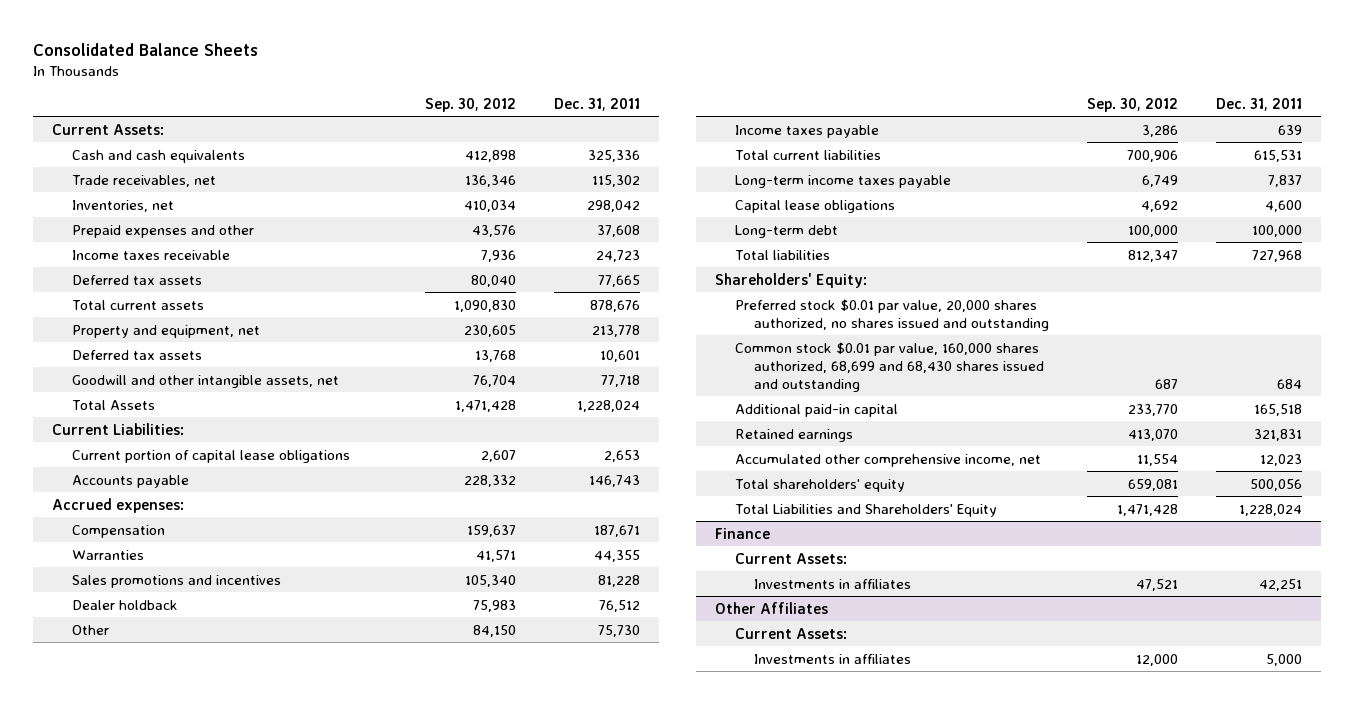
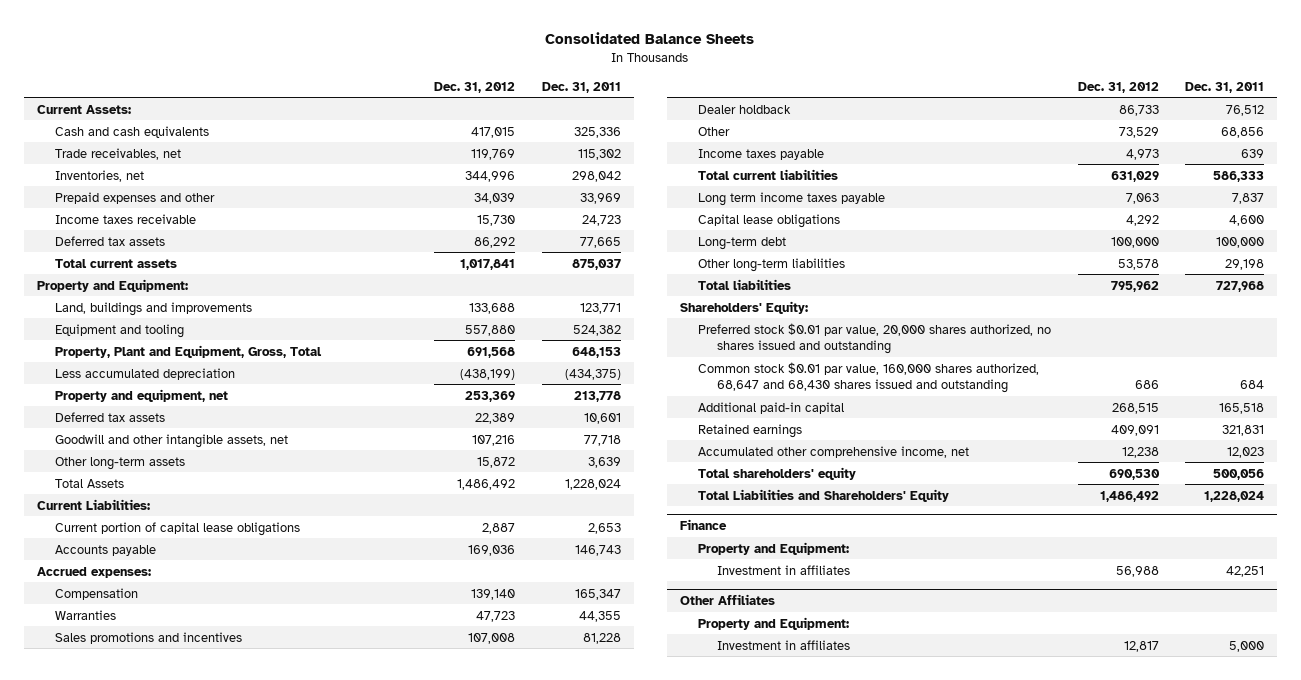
- | Sep. 30, 2012 | Dec. 31, 2011
+ | Dec. 31, 2012 | Dec. 31, 2011
- Prepaid expenses and other | 43,576 | 37,608
+ Prepaid expenses and other | 34,039 | 33,969
- Total current assets | 1,090,830 | 878,676
+ Total current assets | 1,017,841 | 875,037
+ Property and Equipment:
+ Land, buildings and improvements | 133,688 | 123,771
+ Equipment and tooling | 557,880 | 524,382
+ Property, Plant and Equipment, Gross, Total | 691,568 | 648,153
+ Less accumulated depreciation | (438,199) | (434,375)
+ Other long-term assets | 15,872 | 3,639
- Compensation | 159,637 | 187,671
+ Compensation | 139,140 | 165,347
- Other | 84,150 | 75,730
+ Other | 73,529 | 68,856
- Total current liabilities | 700,906 | 615,531
- Long-term income taxes payable | 6,749 | 7,837
+ Total current liabilities | 631,029 | 586,333
+ Long term income taxes payable | 7,063 | 7,837
+ Other long-term liabilities | 53,578 | 29,198
- Common stock $0.01 par value, 160,000 shares authorized, 68,699 and 68,430 shares issued and outstanding | 687 | 684
+ Common stock $0.01 par value, 160,000 shares authorized, 68,647 and 68,430 shares issued and outstanding | 686 | 684
@ Finance
- Current Assets:
- Investments in affiliates | 47,521 | 42,251
+ Property and Equipment:
+ Investment in affiliates | 56,988 | 42,251
@ Other Affiliates
- Current Assets:
- Investments in affiliates | 12,000 | 5,000
+ Property and Equipment:
+ Investment in affiliates | 12,817 | 5,000

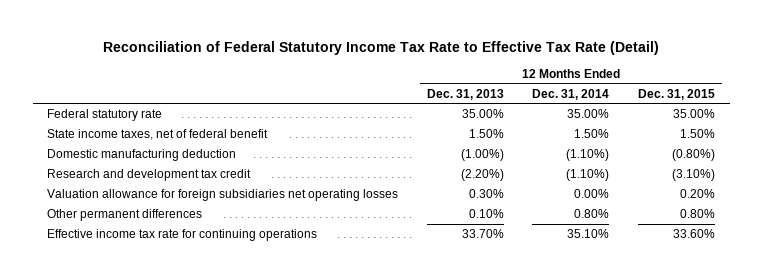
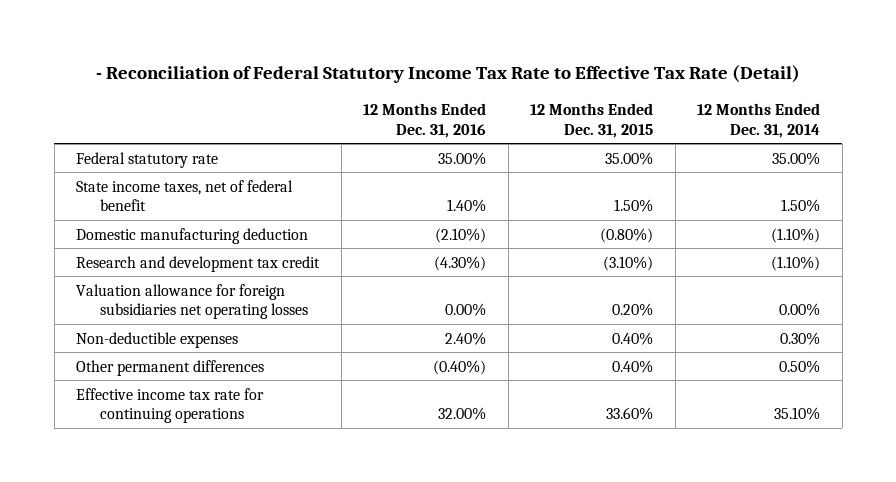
- Reconciliation of Federal Statutory Income Tax Rate to Effective Tax Rate (Detail)
+ - Reconciliation of Federal Statutory Income Tax Rate to Effective Tax Rate (Detail)
- | 12 Months Ended Dec. 31, 2013 | 12 Months Ended Dec. 31, 2014 | 12 Months Ended Dec. 31, 2015
+ | 12 Months Ended Dec. 31, 2016 | 12 Months Ended Dec. 31, 2015 | 12 Months Ended Dec. 31, 2014
- Other permanent differences | 0.10% | 0.80% | 0.80%
+ Non-deductible expenses | 2.40% | 0.40% | 0.30%
+ Other permanent differences | (0.40%) | 0.40% | 0.50%

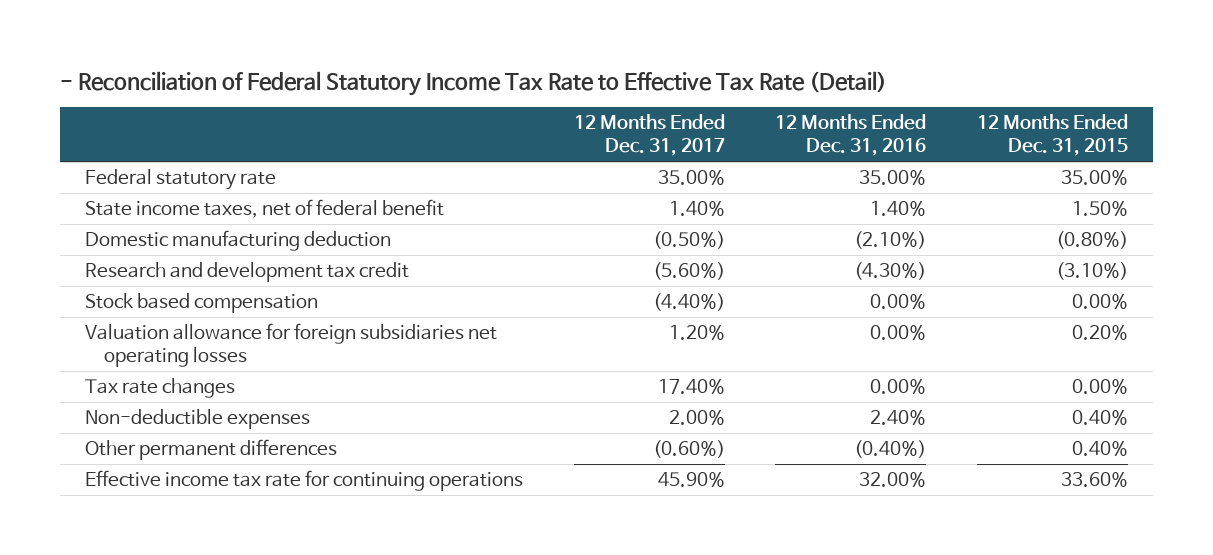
- | 12 Months Ended Dec. 31, 2016 | 12 Months Ended Dec. 31, 2015 | 12 Months Ended Dec. 31, 2014
+ | 12 Months Ended Dec. 31, 2017 | 12 Months Ended Dec. 31, 2016 | 12 Months Ended Dec. 31, 2015
+ Stock based compensation | (4.40%) | 0.00% | 0.00%
+ Tax rate changes | 17.40% | 0.00% | 0.00%

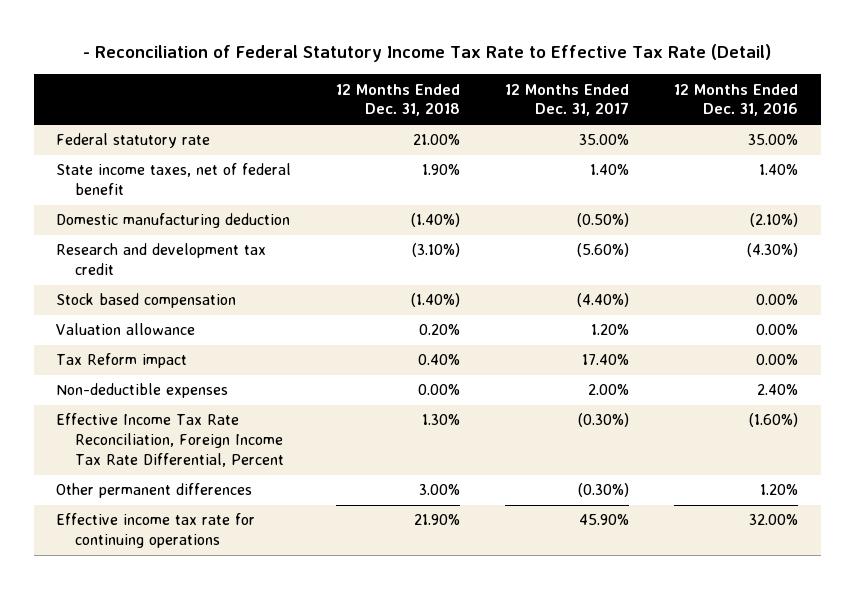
- | 12 Months Ended Dec. 31, 2017 | 12 Months Ended Dec. 31, 2016 | 12 Months Ended Dec. 31, 2015
+ | 12 Months Ended Dec. 31, 2018 | 12 Months Ended Dec. 31, 2017 | 12 Months Ended Dec. 31, 2016
- Valuation allowance for foreign subsidiaries net operating losses | 1.20% | 0.00% | 0.20%
- Tax rate changes | 17.40% | 0.00% | 0.00%
+ Valuation allowance | 0.20% | 1.20% | 0.00%
+ Tax Reform impact | 0.40% | 17.40% | 0.00%
- Other permanent differences | (0.60%) | (0.40%) | 0.40%
+ Effective Income Tax Rate Reconciliation, Foreign Income Tax Rate Differential, Percent | 1.30% | (0.30%) | (1.60%)
+ Other permanent differences | 3.00% | (0.30%) | 1.20%

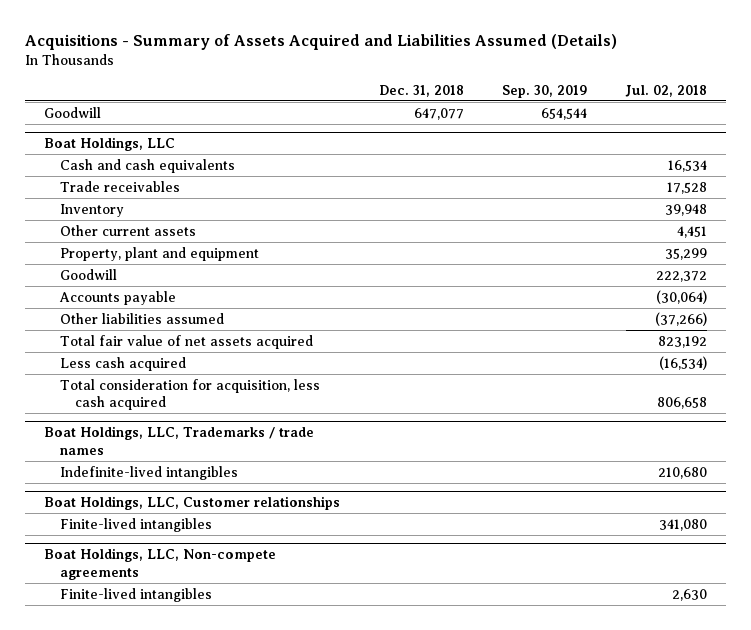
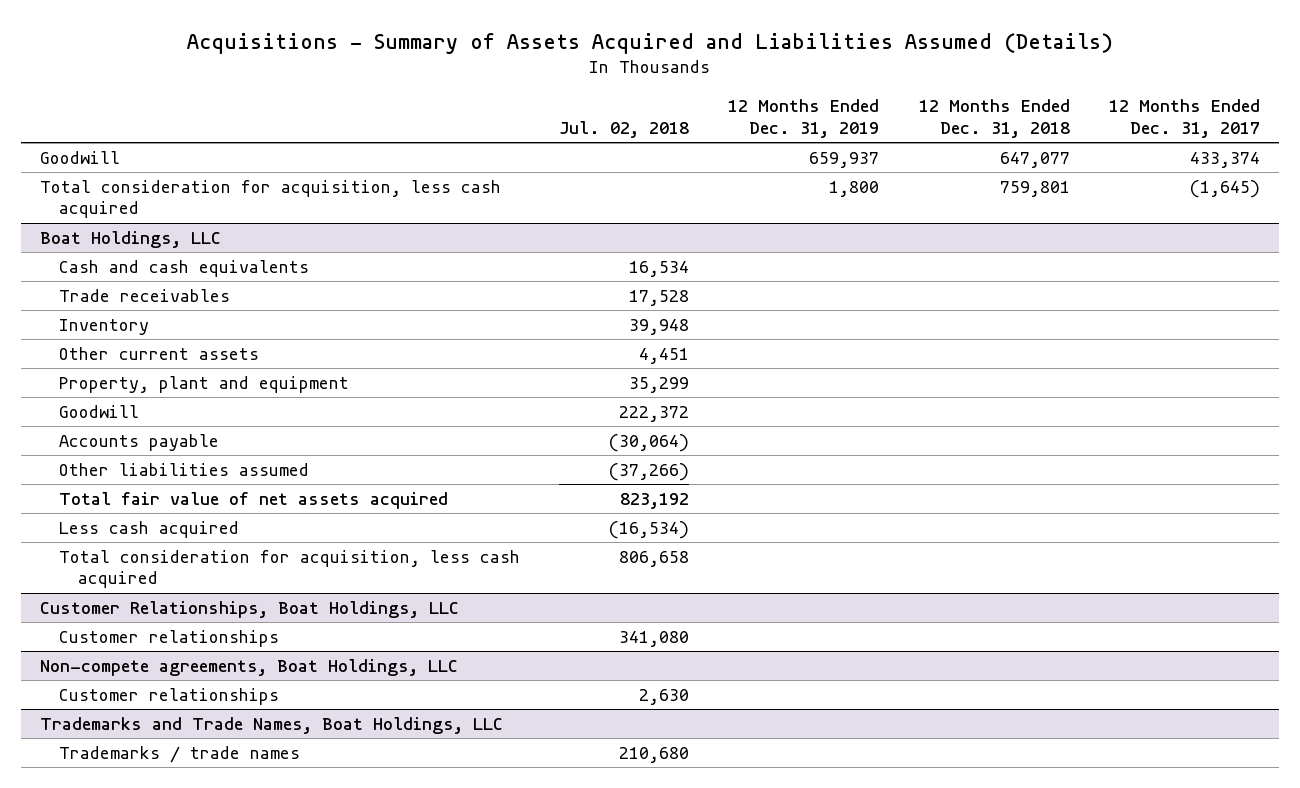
- | Dec. 31, 2018 | Sep. 30, 2019 | Jul. 02, 2018
+ | Jul. 02, 2018 | 12 Months Ended Dec. 31, 2019 | 12 Months Ended Dec. 31, 2018 | 12 Months Ended Dec. 31, 2017
+ Total consideration for acquisition, less cash acquired | | 1,800 | 759,801 | (1,645)
- Boat Holdings, LLC, Trademarks / trade names
- Indefinite-lived intangibles | | | 210,680
- Boat Holdings, LLC, Customer relationships
- Finite-lived intangibles | | | 341,080
- Boat Holdings, LLC, Non-compete agreements
- Finite-lived intangibles | | | 2,630
+ Customer Relationships, Boat Holdings, LLC
+ Customer relationships | 341,080 | | |
+ Non-compete agreements, Boat Holdings, LLC
+ Customer relationships | 2,630 | | |
+ Trademarks and Trade Names, Boat Holdings, LLC
+ Trademarks / trade names | 210,680 | | |

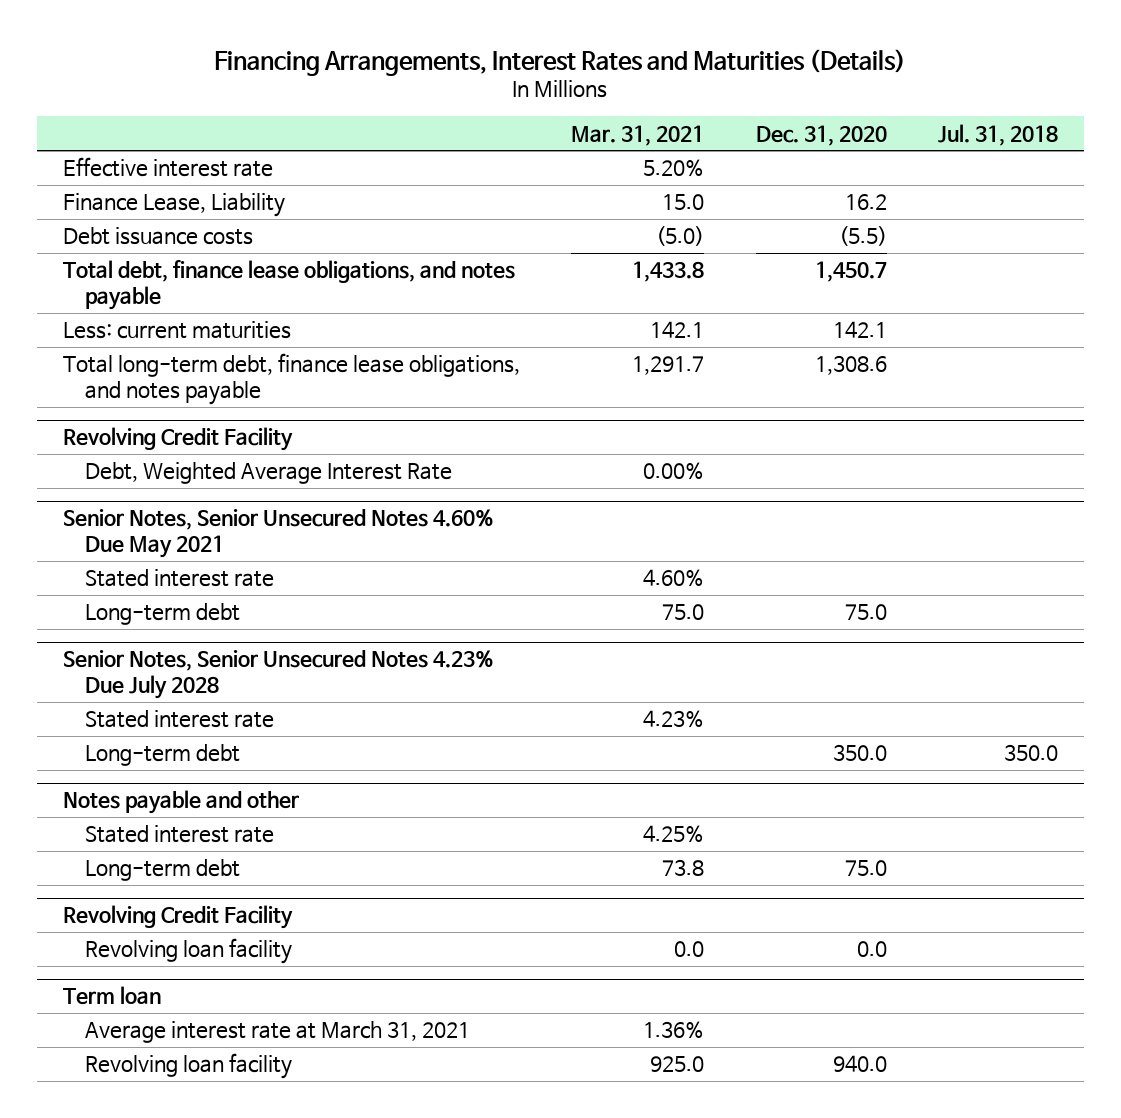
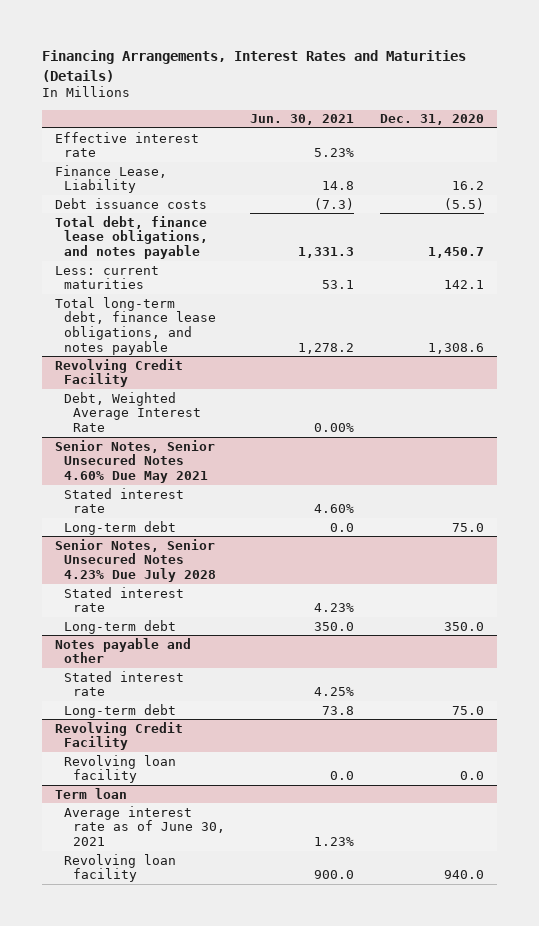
- | Mar. 31, 2021 | Dec. 31, 2020 | Jul. 31, 2018
+ | Jun. 30, 2021 | Dec. 31, 2020
@ Term loan
- Average interest rate at March 31, 2021 | 1.36% | |
+ Average interest rate as of June 30, 2021 | 1.23% |

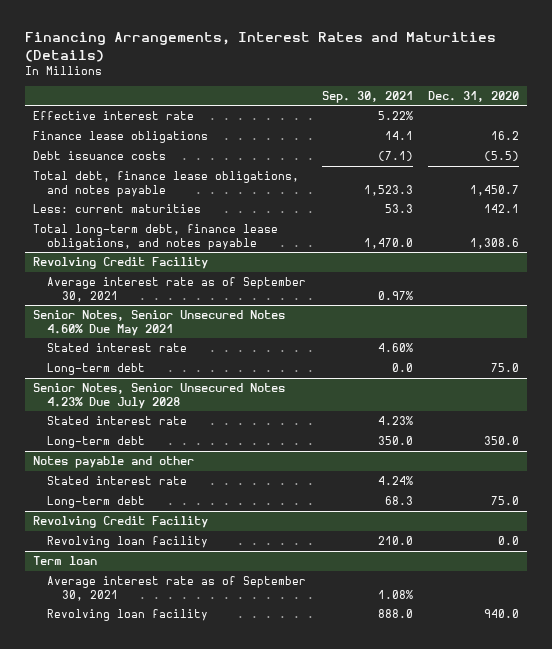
- | Jun. 30, 2021 | Dec. 31, 2020
+ | Sep. 30, 2021 | Dec. 31, 2020
- Finance Lease, Liability | 14.8 | 16.2
+ Finance lease obligations | 14.1 | 16.2
@ Revolving Credit Facility
- Debt, Weighted Average Interest Rate | 0.00% |
+ Average interest rate as of September 30, 2021 | 0.97% |
@ Term loan
- Average interest rate as of June 30, 2021 | 1.23% |
+ Average interest rate as of September 30, 2021 | 1.08% |

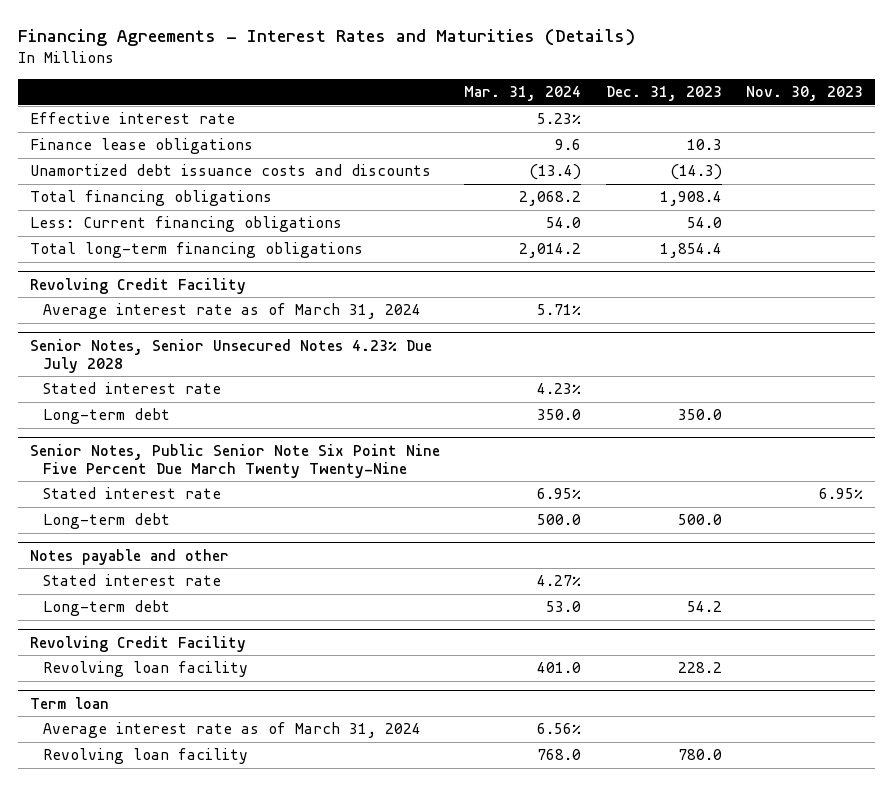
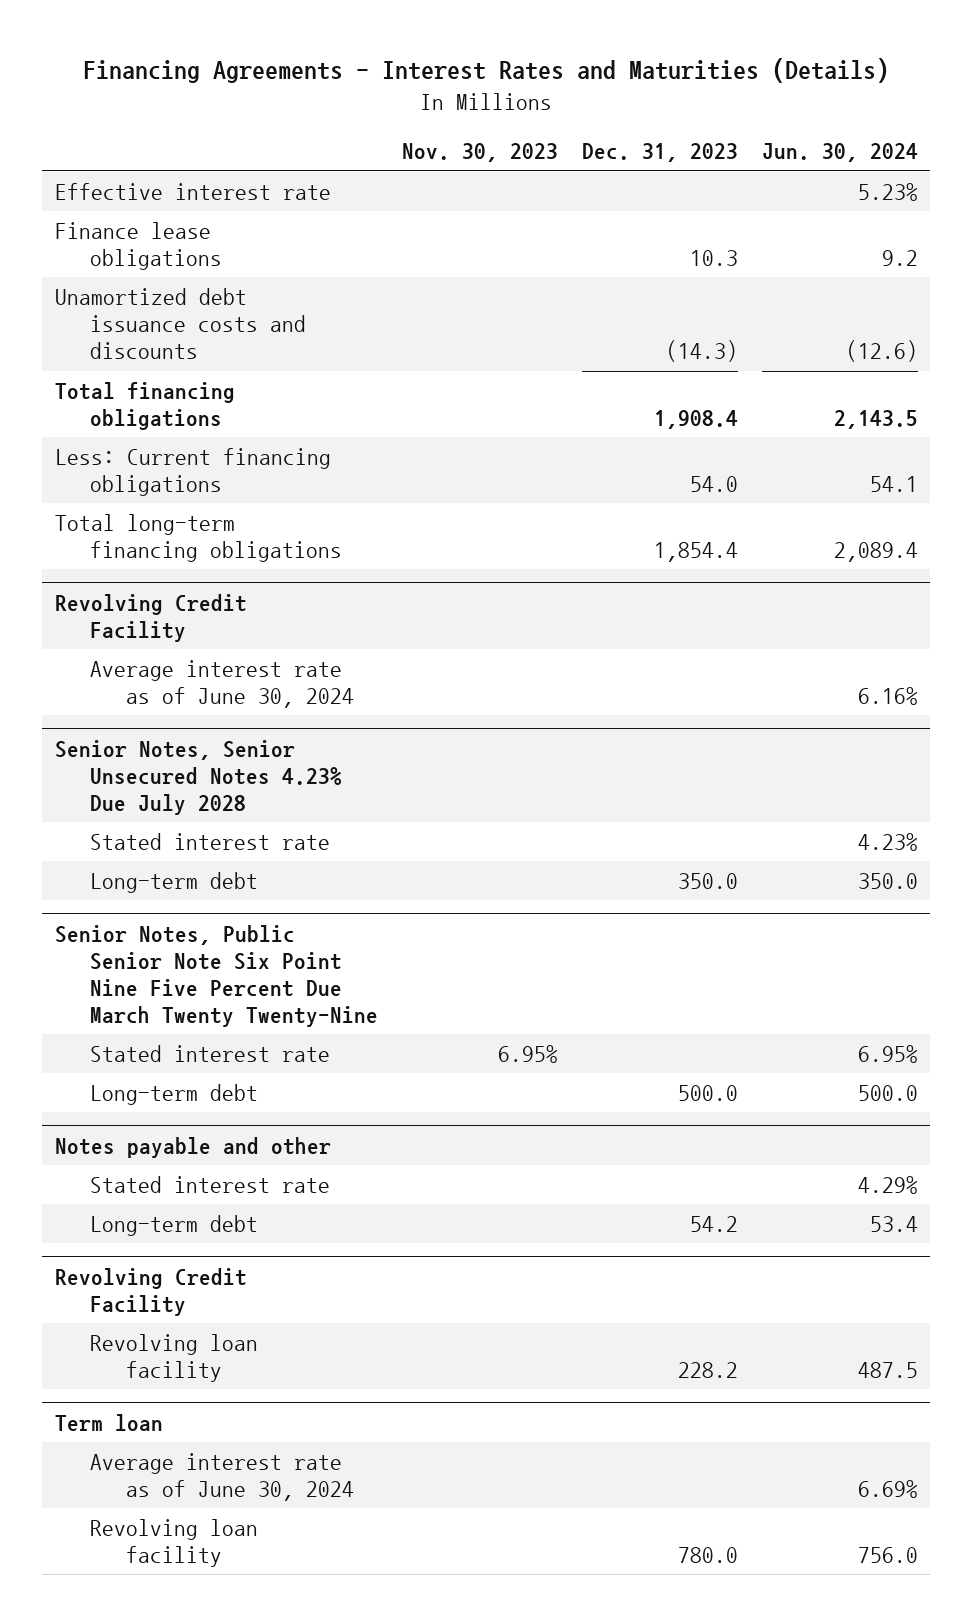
- | Mar. 31, 2024 | Dec. 31, 2023 | Nov. 30, 2023
+ | Nov. 30, 2023 | Dec. 31, 2023 | Jun. 30, 2024
@ Revolving Credit Facility
- Average interest rate as of March 31, 2024 | 5.71% | |
+ Average interest rate as of June 30, 2024 | | | 6.16%
@ Term loan
- Average interest rate as of March 31, 2024 | 6.56% | |
+ Average interest rate as of June 30, 2024 | | | 6.69%

